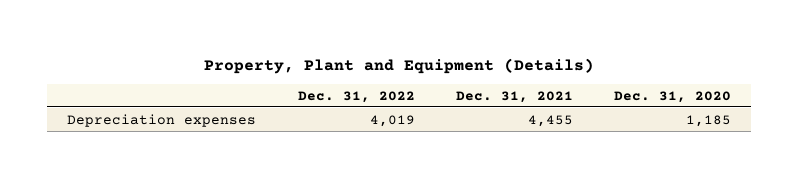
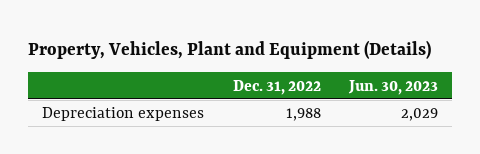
- Property, Plant and Equipment (Details)
+ Property, Vehicles, Plant and Equipment (Details)
- | Dec. 31, 2022 | Dec. 31, 2021 | Dec. 31, 2020
+ | Dec. 31, 2022 | Jun. 30, 2023
- Depreciation expenses | 4,019 | 4,455 | 1,185
+ Depreciation expenses | 1,988 | 2,029

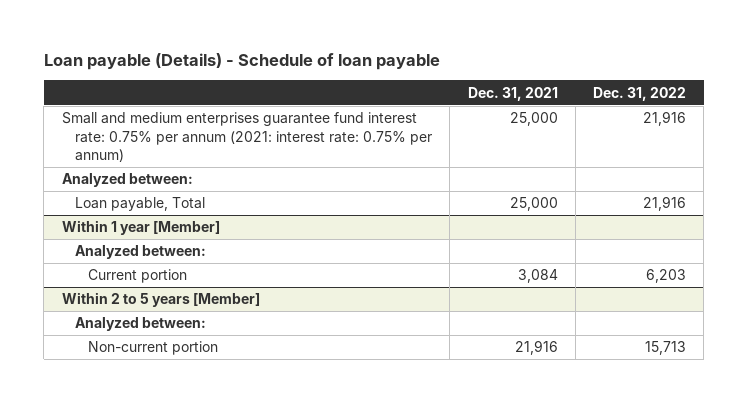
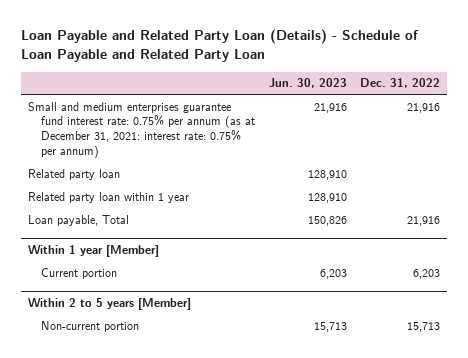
- Loan payable (Details) - Schedule of loan payable
+ Loan Payable and Related Party Loan (Details) - Schedule of Loan Payable and Related Party Loan
- | Dec. 31, 2021 | Dec. 31, 2022
+ | Jun. 30, 2023 | Dec. 31, 2022
- Small and medium enterprises guarantee fund interest rate: 0.75% per annum (2021: interest rate: 0.75% per annum) | 25,000 | 21,916
- Analyzed between:
+ Small and medium enterprises guarantee fund interest rate: 0.75% per annum (as at December 31, 2021: interest rate: 0.75% per annum) | 21,916 | 21,916
+ Related party loan | 128,910 |
+ Related party loan within 1 year | 128,910 |
@ Within 1 year [Member]
- Analyzed between:
@ Within 2 to 5 years [Member]
- Analyzed between:

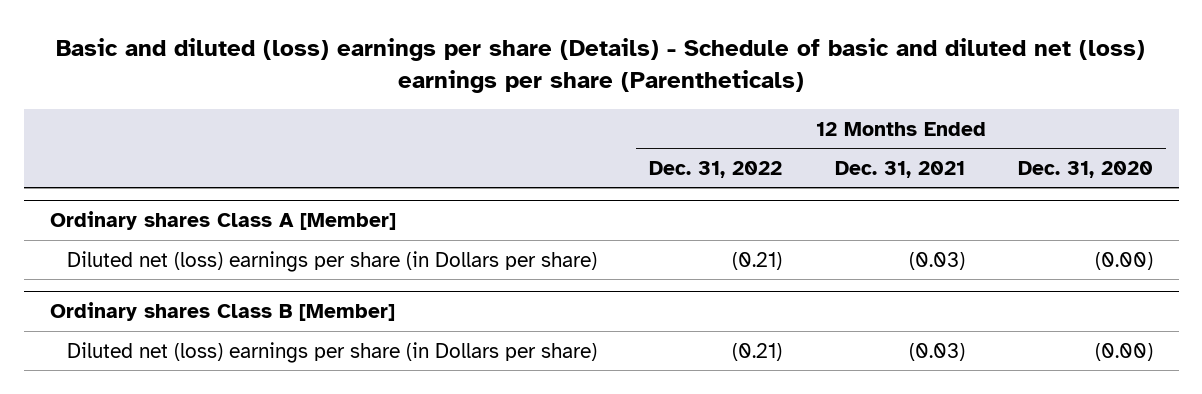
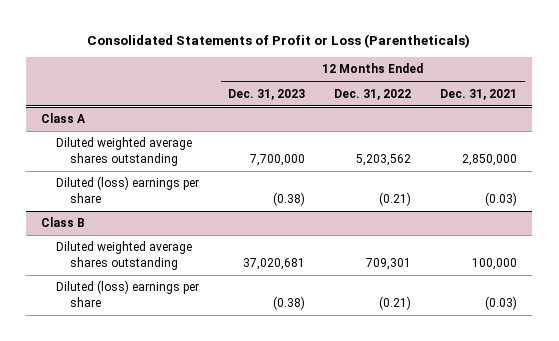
- Basic and diluted (loss) earnings per share (Details) - Schedule of basic and diluted net (loss) earnings per share (Parentheticals)
+ Consolidated Statements of Profit or Loss (Parentheticals)
- | 12 Months Ended Dec. 31, 2022 | 12 Months Ended Dec. 31, 2021 | 12 Months Ended Dec. 31, 2020
+ | 12 Months Ended Dec. 31, 2023 | 12 Months Ended Dec. 31, 2022 | 12 Months Ended Dec. 31, 2021
- Ordinary shares Class A [Member]
- Diluted net (loss) earnings per share (in Dollars per share) | (0.21) | (0.03) | (0.00)
- Ordinary shares Class B [Member]
- Diluted net (loss) earnings per share (in Dollars per share) | (0.21) | (0.03) | (0.00)
+ Class A
+ Diluted weighted average shares outstanding | 7,700,000 | 5,203,562 | 2,850,000
+ Diluted (loss) earnings per share | (0.38) | (0.21) | (0.03)
+ Class B
+ Diluted weighted average shares outstanding | 37,020,681 | 709,301 | 100,000
+ Diluted (loss) earnings per share | (0.38) | (0.21) | (0.03)

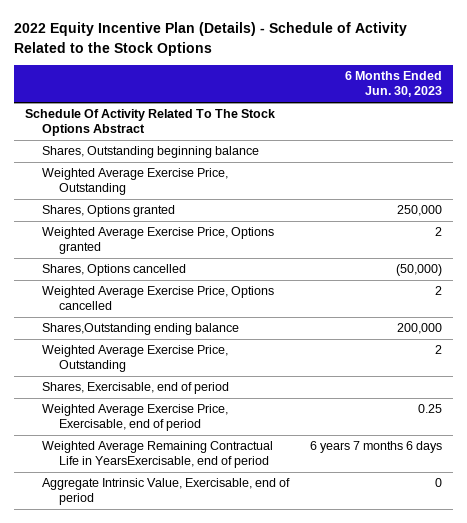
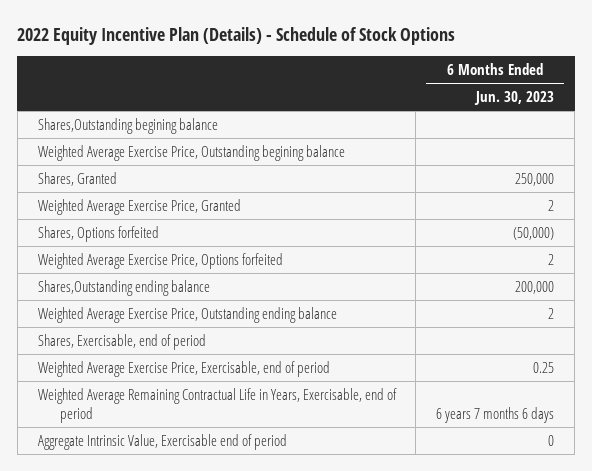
- 2022 Equity Incentive Plan (Details) - Schedule of Activity Related to the Stock Options
+ 2022 Equity Incentive Plan (Details) - Schedule of Stock Options
- Schedule Of Activity Related To The Stock Options Abstract
- Shares, Outstanding beginning balance
- Weighted Average Exercise Price, Outstanding
- Shares, Options granted | 250,000
- Weighted Average Exercise Price, Options granted | 2
- Shares, Options cancelled | (50,000)
- Weighted Average Exercise Price, Options cancelled | 2
+ Shares,Outstanding begining balance
+ Weighted Average Exercise Price, Outstanding begining balance
+ Shares, Granted | 250,000
+ Weighted Average Exercise Price, Granted | 2
+ Shares, Options forfeited | (50,000)
+ Weighted Average Exercise Price, Options forfeited | 2
- Weighted Average Exercise Price, Outstanding | 2
+ Weighted Average Exercise Price, Outstanding ending balance | 2
- Weighted Average Remaining Contractual Life in YearsExercisable, end of period | 6 years 7 months 6 days
- Aggregate Intrinsic Value, Exercisable, end of period | 0
+ Weighted Average Remaining Contractual Life in Years, Exercisable, end of period | 6 years 7 months 6 days
+ Aggregate Intrinsic Value, Exercisable end of period | 0

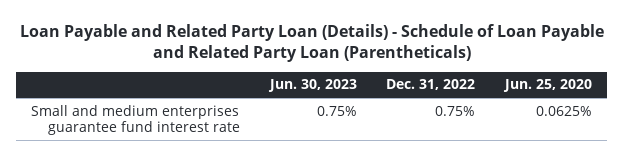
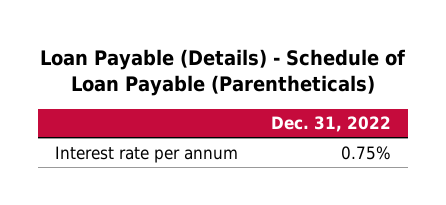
- Loan Payable and Related Party Loan (Details) - Schedule of Loan Payable and Related Party Loan (Parentheticals)
+ Loan Payable (Details) - Schedule of Loan Payable (Parentheticals)
- | Jun. 30, 2023 | Dec. 31, 2022 | Jun. 25, 2020
+ | Dec. 31, 2022
- Small and medium enterprises guarantee fund interest rate | 0.75% | 0.75% | 0.0625%
+ Interest rate per annum | 0.75%

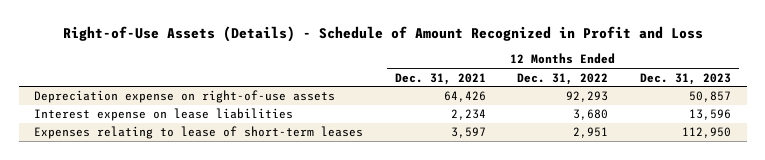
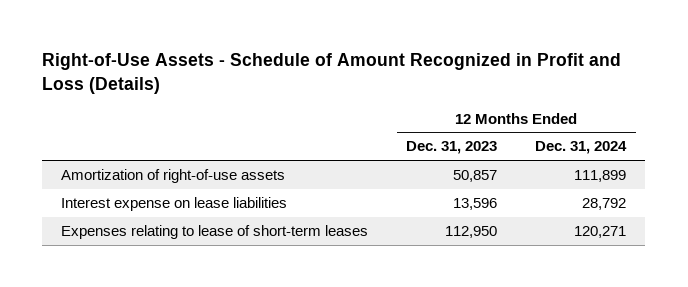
- Right-of-Use Assets (Details) - Schedule of Amount Recognized in Profit and Loss
+ Right-of-Use Assets - Schedule of Amount Recognized in Profit and Loss (Details)
- | 12 Months Ended Dec. 31, 2021 | 12 Months Ended Dec. 31, 2022 | 12 Months Ended Dec. 31, 2023
+ | 12 Months Ended Dec. 31, 2023 | 12 Months Ended Dec. 31, 2024
- Depreciation expense on right-of-use assets | 64,426 | 92,293 | 50,857
+ Amortization of right-of-use assets | 50,857 | 111,899

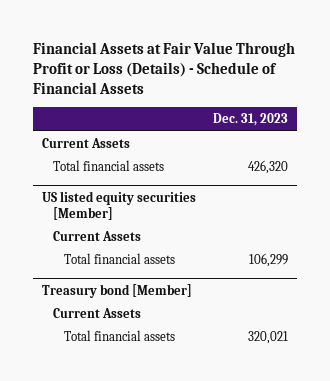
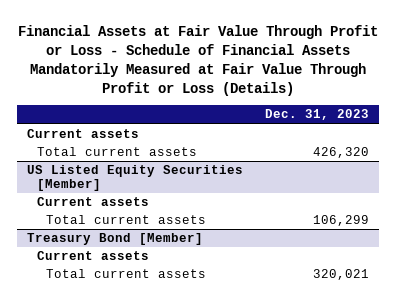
- Financial Assets at Fair Value Through Profit or Loss (Details) - Schedule of Financial Assets
+ Financial Assets at Fair Value Through Profit or Loss - Schedule of Financial Assets Mandatorily Measured at Fair Value Through Profit or Loss (Details)
- Current Assets
- Total financial assets | 426,320
- US listed equity securities [Member]
- Current Assets
- Total financial assets | 106,299
- Treasury bond [Member]
- Current Assets
- Total financial assets | 320,021
+ Current assets
+ Total current assets | 426,320
+ US Listed Equity Securities [Member]
+ Current assets
+ Total current assets | 106,299
+ Treasury Bond [Member]
+ Current assets
+ Total current assets | 320,021

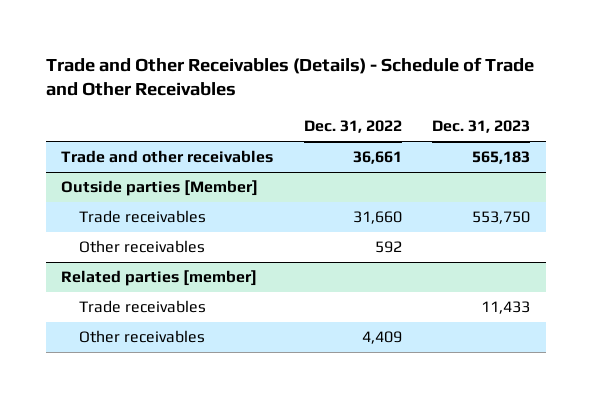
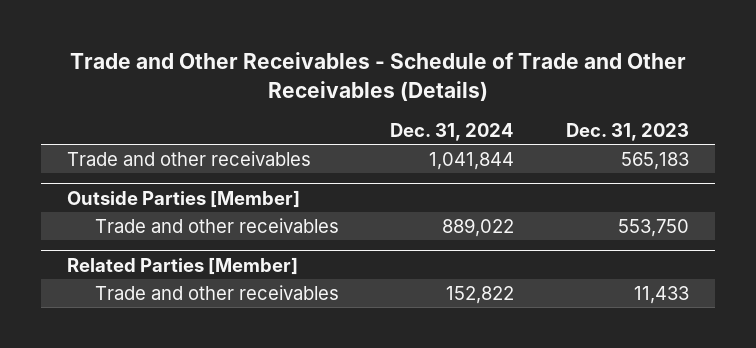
- Trade and Other Receivables (Details) - Schedule of Trade and Other Receivables
+ Trade and Other Receivables - Schedule of Trade and Other Receivables (Details)
- | Dec. 31, 2022 | Dec. 31, 2023
+ | Dec. 31, 2024 | Dec. 31, 2023
- Outside parties [Member]
- Trade receivables | 31,660 | 553,750
- Other receivables | 592 |
- Related parties [member]
- Trade receivables | | 11,433
- Other receivables | 4,409 |
+ Outside Parties [Member]
+ Trade and other receivables | 889,022 | 553,750
+ Related Parties [Member]
+ Trade and other receivables | 152,822 | 11,433

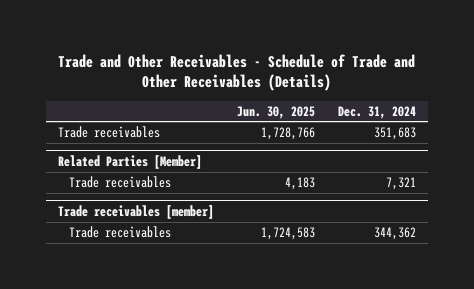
- | Dec. 31, 2024 | Dec. 31, 2023
+ | Jun. 30, 2025 | Dec. 31, 2024
- Trade and other receivables | 1,041,844 | 565,183
- Outside Parties [Member]
- Trade and other receivables | 889,022 | 553,750
+ Trade receivables | 1,728,766 | 351,683
@ Related Parties [Member]
- Trade and other receivables | 152,822 | 11,433
+ Trade receivables | 4,183 | 7,321
+ Trade receivables [member]
+ Trade receivables | 1,724,583 | 344,362

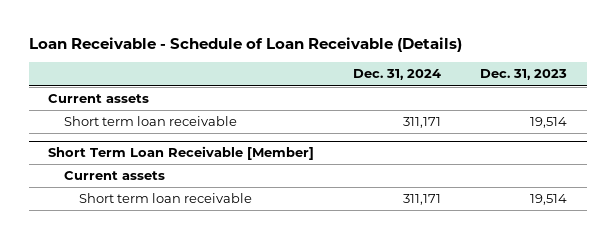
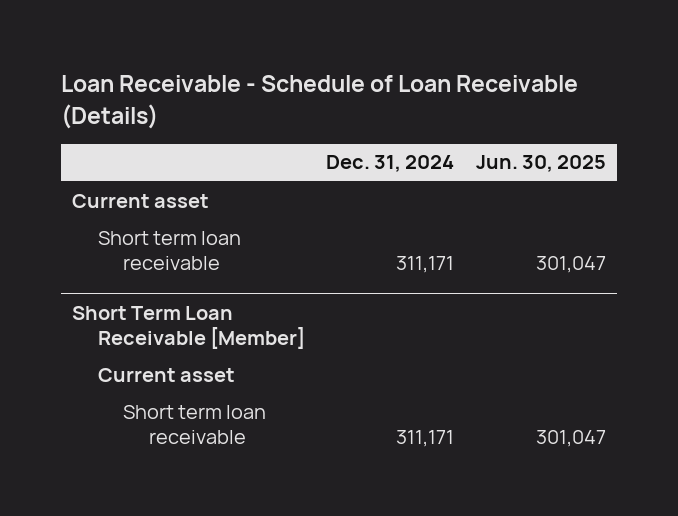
- | Dec. 31, 2024 | Dec. 31, 2023
+ | Dec. 31, 2024 | Jun. 30, 2025
- Current assets
+ Current asset
@ Short Term Loan Receivable [Member]
- Current assets
+ Current asset

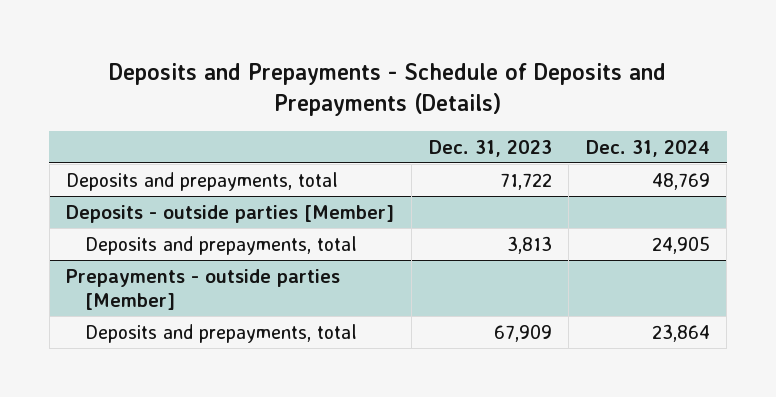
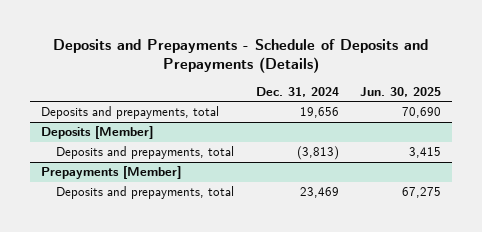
- | Dec. 31, 2023 | Dec. 31, 2024
+ | Dec. 31, 2024 | Jun. 30, 2025
- Deposits and prepayments, total | 71,722 | 48,769
- Deposits - outside parties [Member]
- Deposits and prepayments, total | 3,813 | 24,905
- Prepayments - outside parties [Member]
- Deposits and prepayments, total | 67,909 | 23,864
+ Deposits and prepayments, total | 19,656 | 70,690
+ Deposits [Member]
+ Deposits and prepayments, total | (3,813) | 3,415
+ Prepayments [Member]
+ Deposits and prepayments, total | 23,469 | 67,275

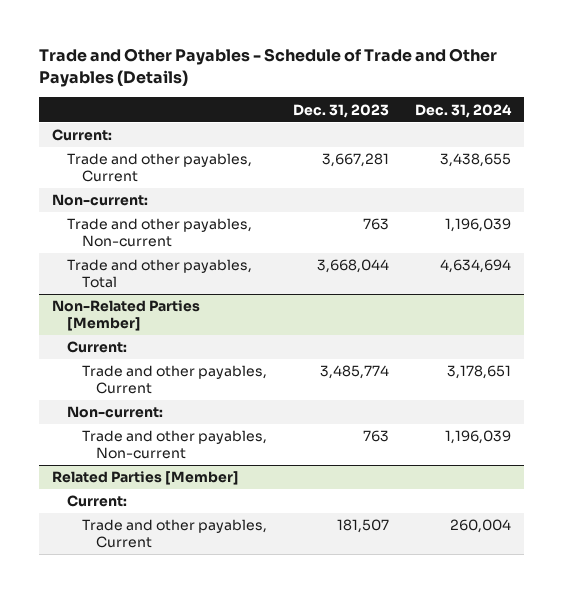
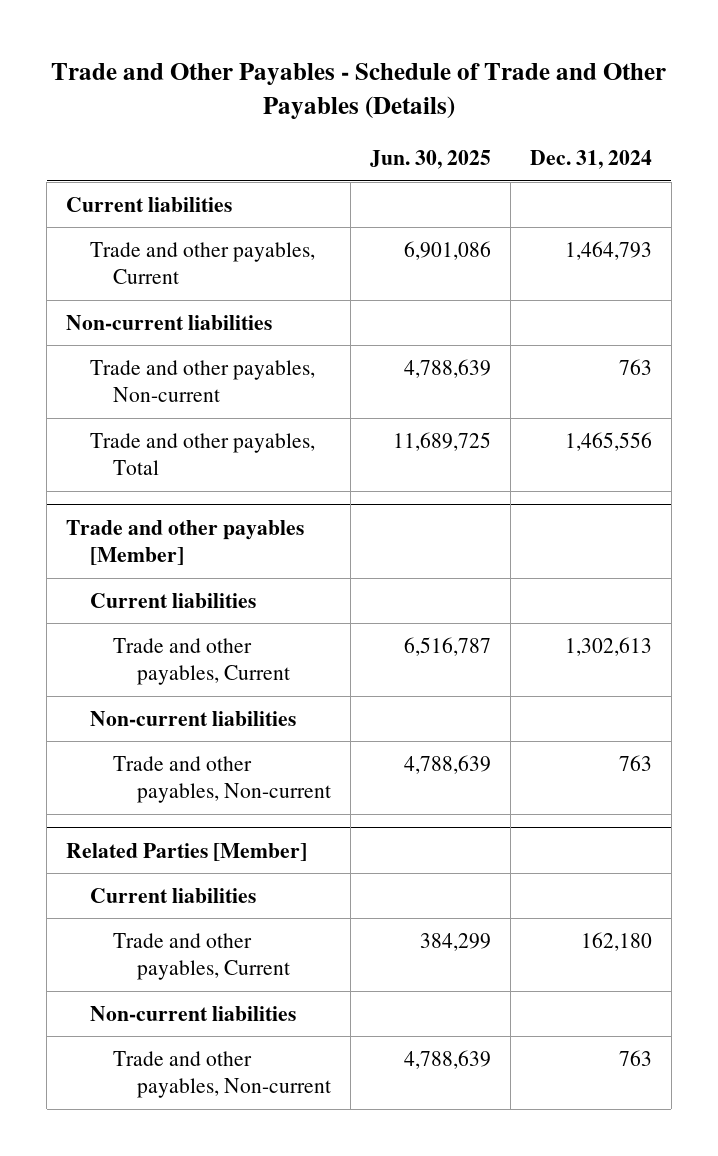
- | Dec. 31, 2023 | Dec. 31, 2024
+ | Jun. 30, 2025 | Dec. 31, 2024
- Current:
- Trade and other payables, Current | 3,667,281 | 3,438,655
- Non-current:
- Trade and other payables, Non-current | 763 | 1,196,039
- Trade and other payables, Total | 3,668,044 | 4,634,694
- Non-Related Parties [Member]
- Current:
- Trade and other payables, Current | 3,485,774 | 3,178,651
- Non-current:
- Trade and other payables, Non-current | 763 | 1,196,039
+ Current liabilities
+ Trade and other payables, Current | 6,901,086 | 1,464,793
+ Non-current liabilities
+ Trade and other payables, Non-current | 4,788,639 | 763
+ Trade and other payables, Total | 11,689,725 | 1,465,556
+ Trade and other payables [Member]
+ Current liabilities
+ Trade and other payables, Current | 6,516,787 | 1,302,613
+ Non-current liabilities
+ Trade and other payables, Non-current | 4,788,639 | 763
@ Related Parties [Member]
- Current:
- Trade and other payables, Current | 181,507 | 260,004
+ Current liabilities
+ Trade and other payables, Current | 384,299 | 162,180
+ Non-current liabilities
+ Trade and other payables, Non-current | 4,788,639 | 763

